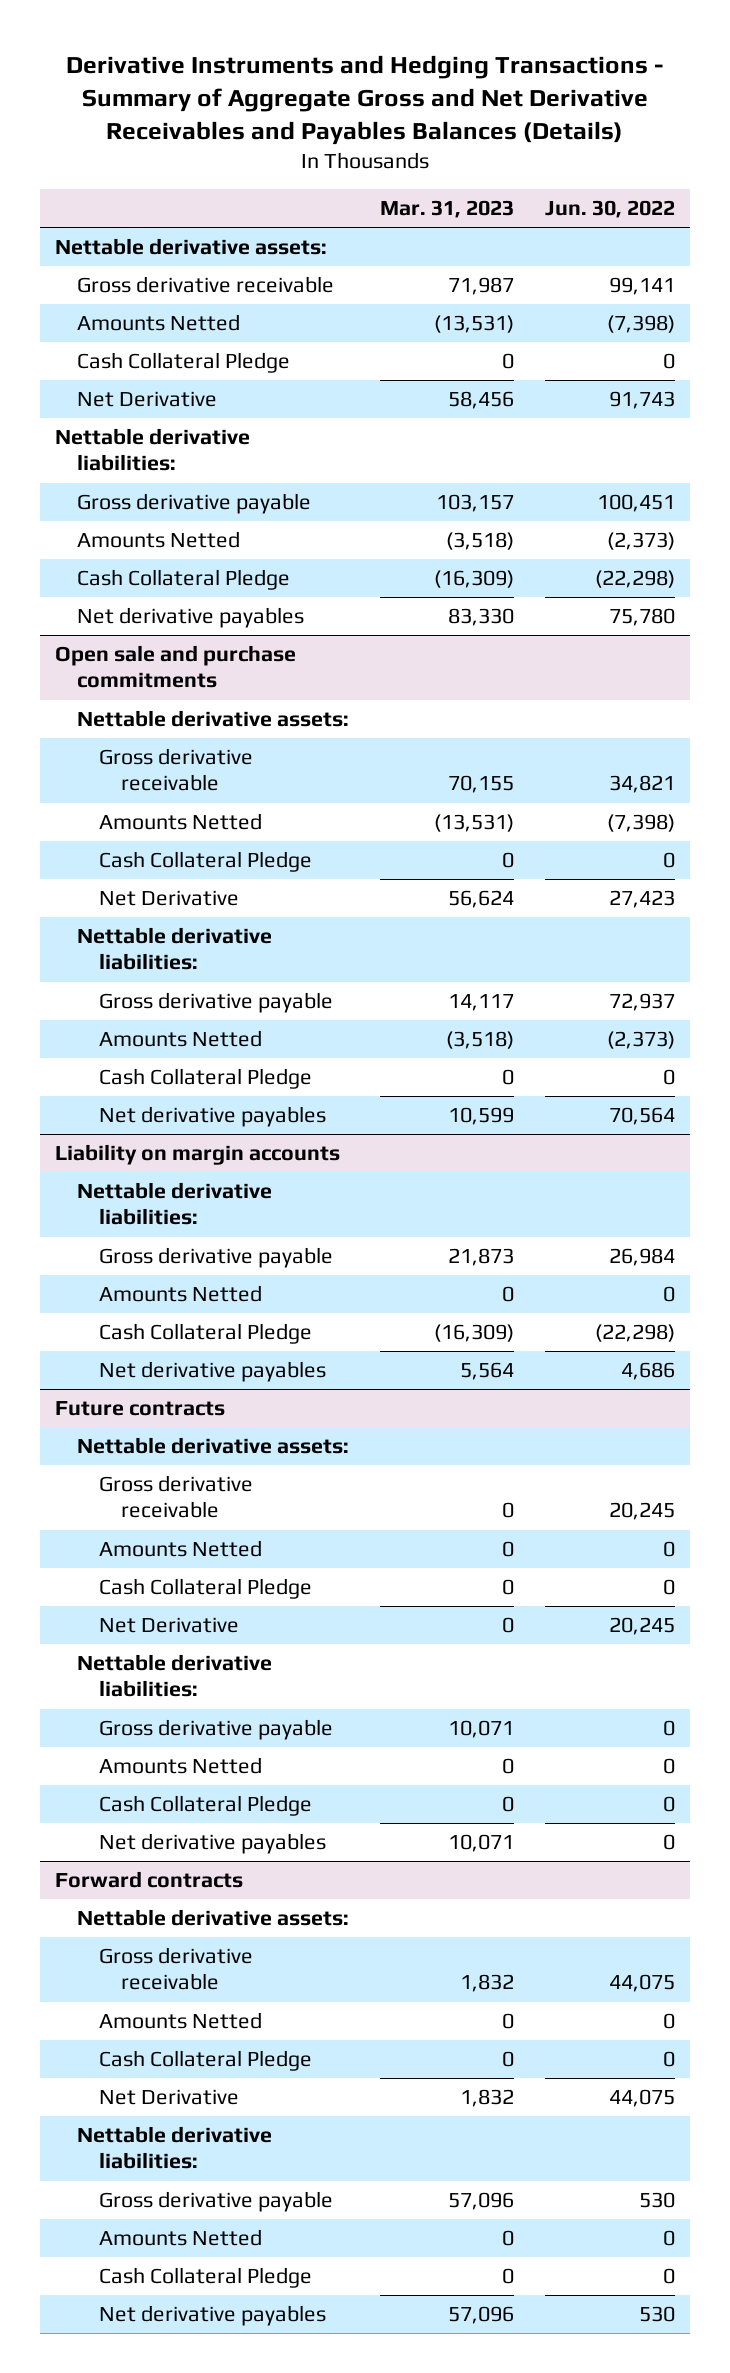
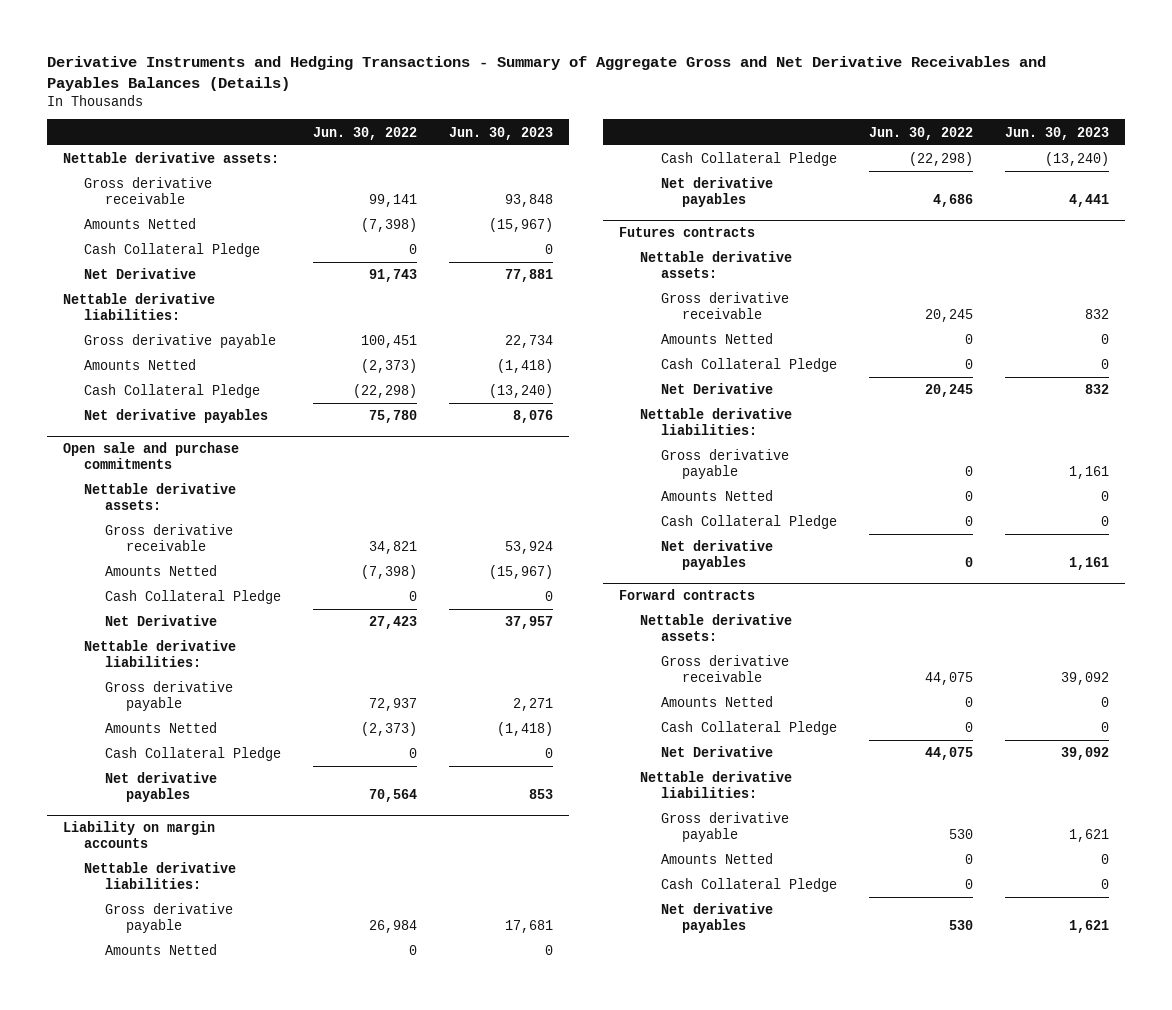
- | Mar. 31, 2023 | Jun. 30, 2022
+ | Jun. 30, 2022 | Jun. 30, 2023
- Future contracts
+ Futures contracts

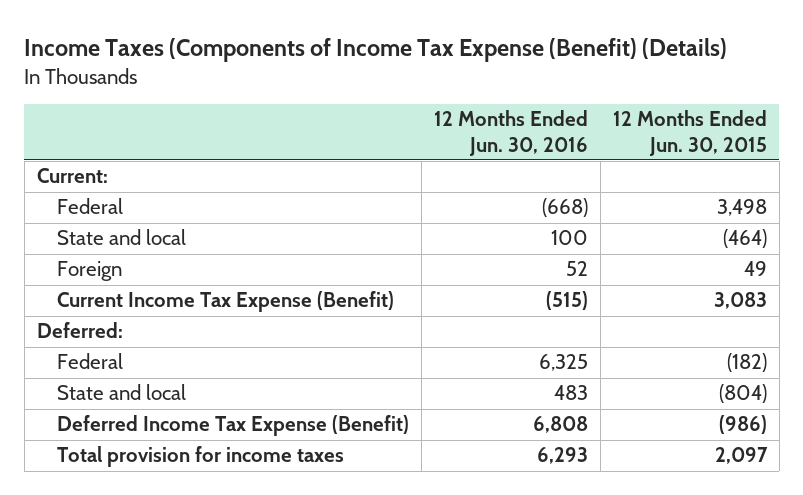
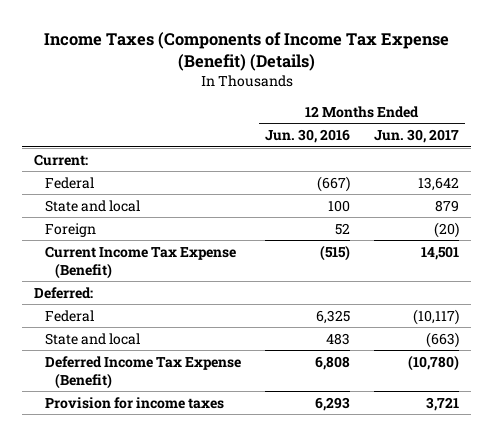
- | 12 Months Ended Jun. 30, 2016 | 12 Months Ended Jun. 30, 2015
+ | 12 Months Ended Jun. 30, 2016 | 12 Months Ended Jun. 30, 2017
- Federal | (668) | 3,498
+ Federal | (667) | 13,642
- Total provision for income taxes | 6,293 | 2,097
+ Provision for income taxes | 6,293 | 3,721

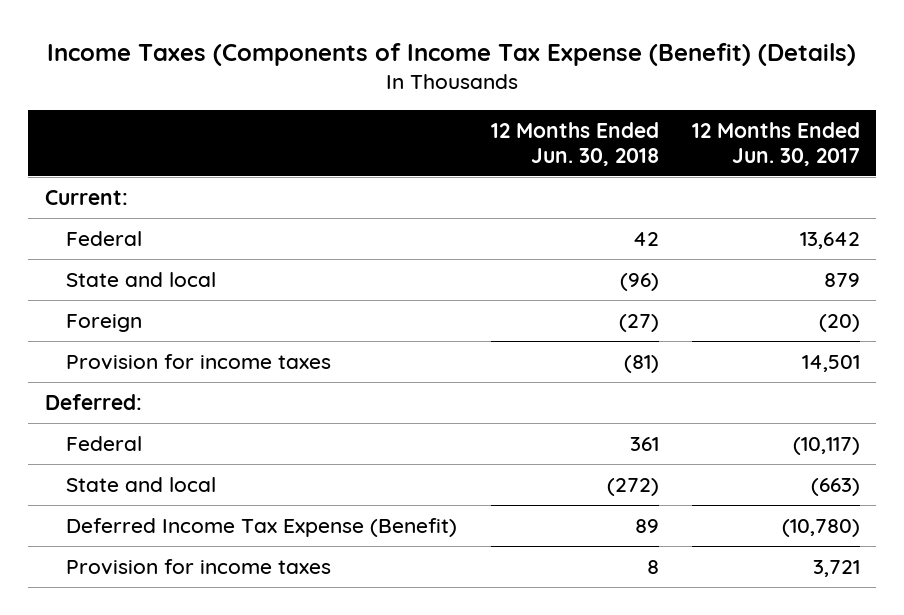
- | 12 Months Ended Jun. 30, 2016 | 12 Months Ended Jun. 30, 2017
+ | 12 Months Ended Jun. 30, 2018 | 12 Months Ended Jun. 30, 2017
- Current Income Tax Expense (Benefit) | (515) | 14,501
+ Provision for income taxes | (81) | 14,501

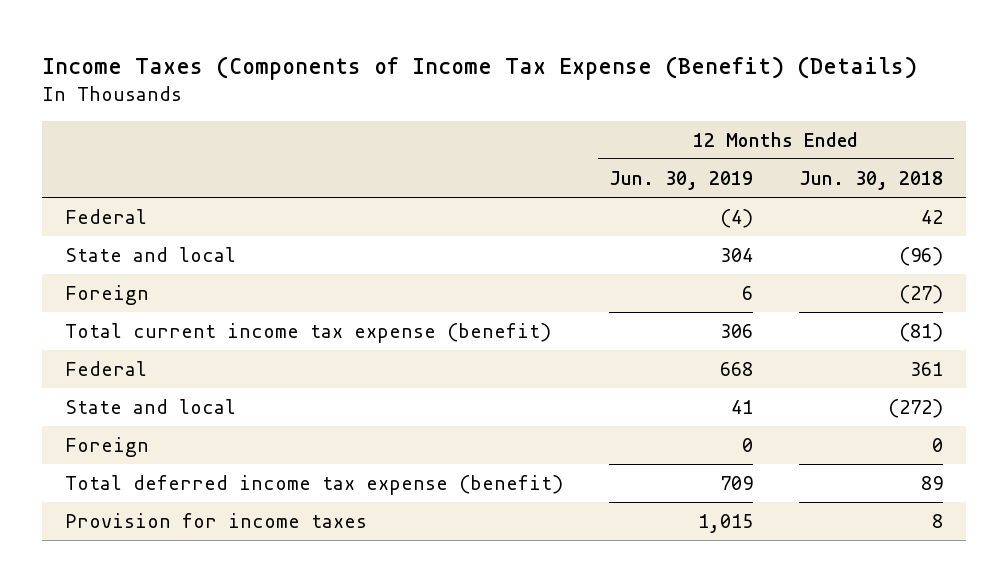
- | 12 Months Ended Jun. 30, 2018 | 12 Months Ended Jun. 30, 2017
+ | 12 Months Ended Jun. 30, 2019 | 12 Months Ended Jun. 30, 2018
- Current:
- Provision for income taxes | (81) | 14,501
- Deferred:
+ Total current income tax expense (benefit) | 306 | (81)
- Deferred Income Tax Expense (Benefit) | 89 | (10,780)
+ Foreign | 0 | 0
+ Total deferred income tax expense (benefit) | 709 | 89

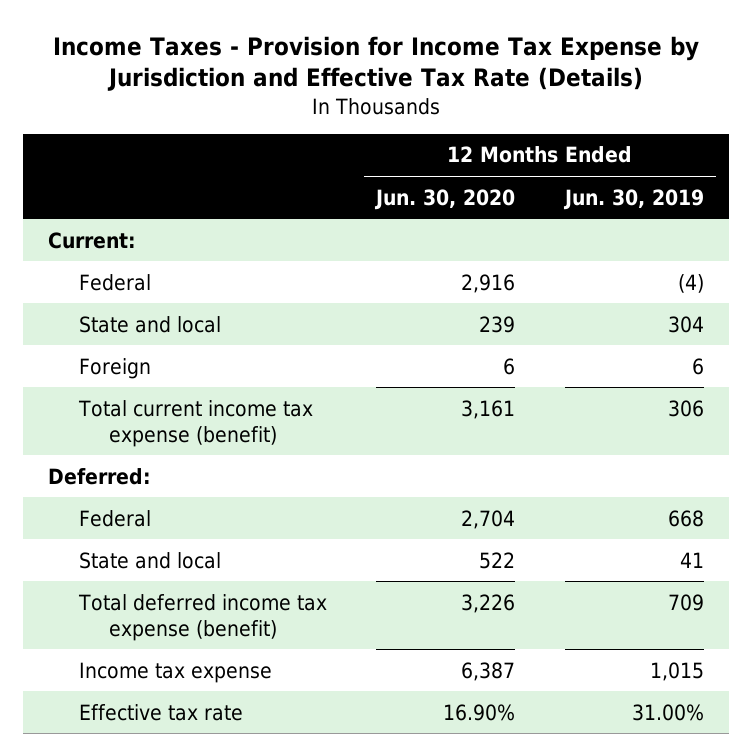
- Income Taxes (Components of Income Tax Expense (Benefit) (Details)
+ Income Taxes - Provision for Income Tax Expense by Jurisdiction and Effective Tax Rate (Details)
- | 12 Months Ended Jun. 30, 2019 | 12 Months Ended Jun. 30, 2018
+ | 12 Months Ended Jun. 30, 2020 | 12 Months Ended Jun. 30, 2019
+ Current:
+ Deferred:
- Foreign | 0 | 0
- Provision for income taxes | 1,015 | 8
+ Income tax expense | 6,387 | 1,015
+ Effective tax rate | 16.90% | 31.00%

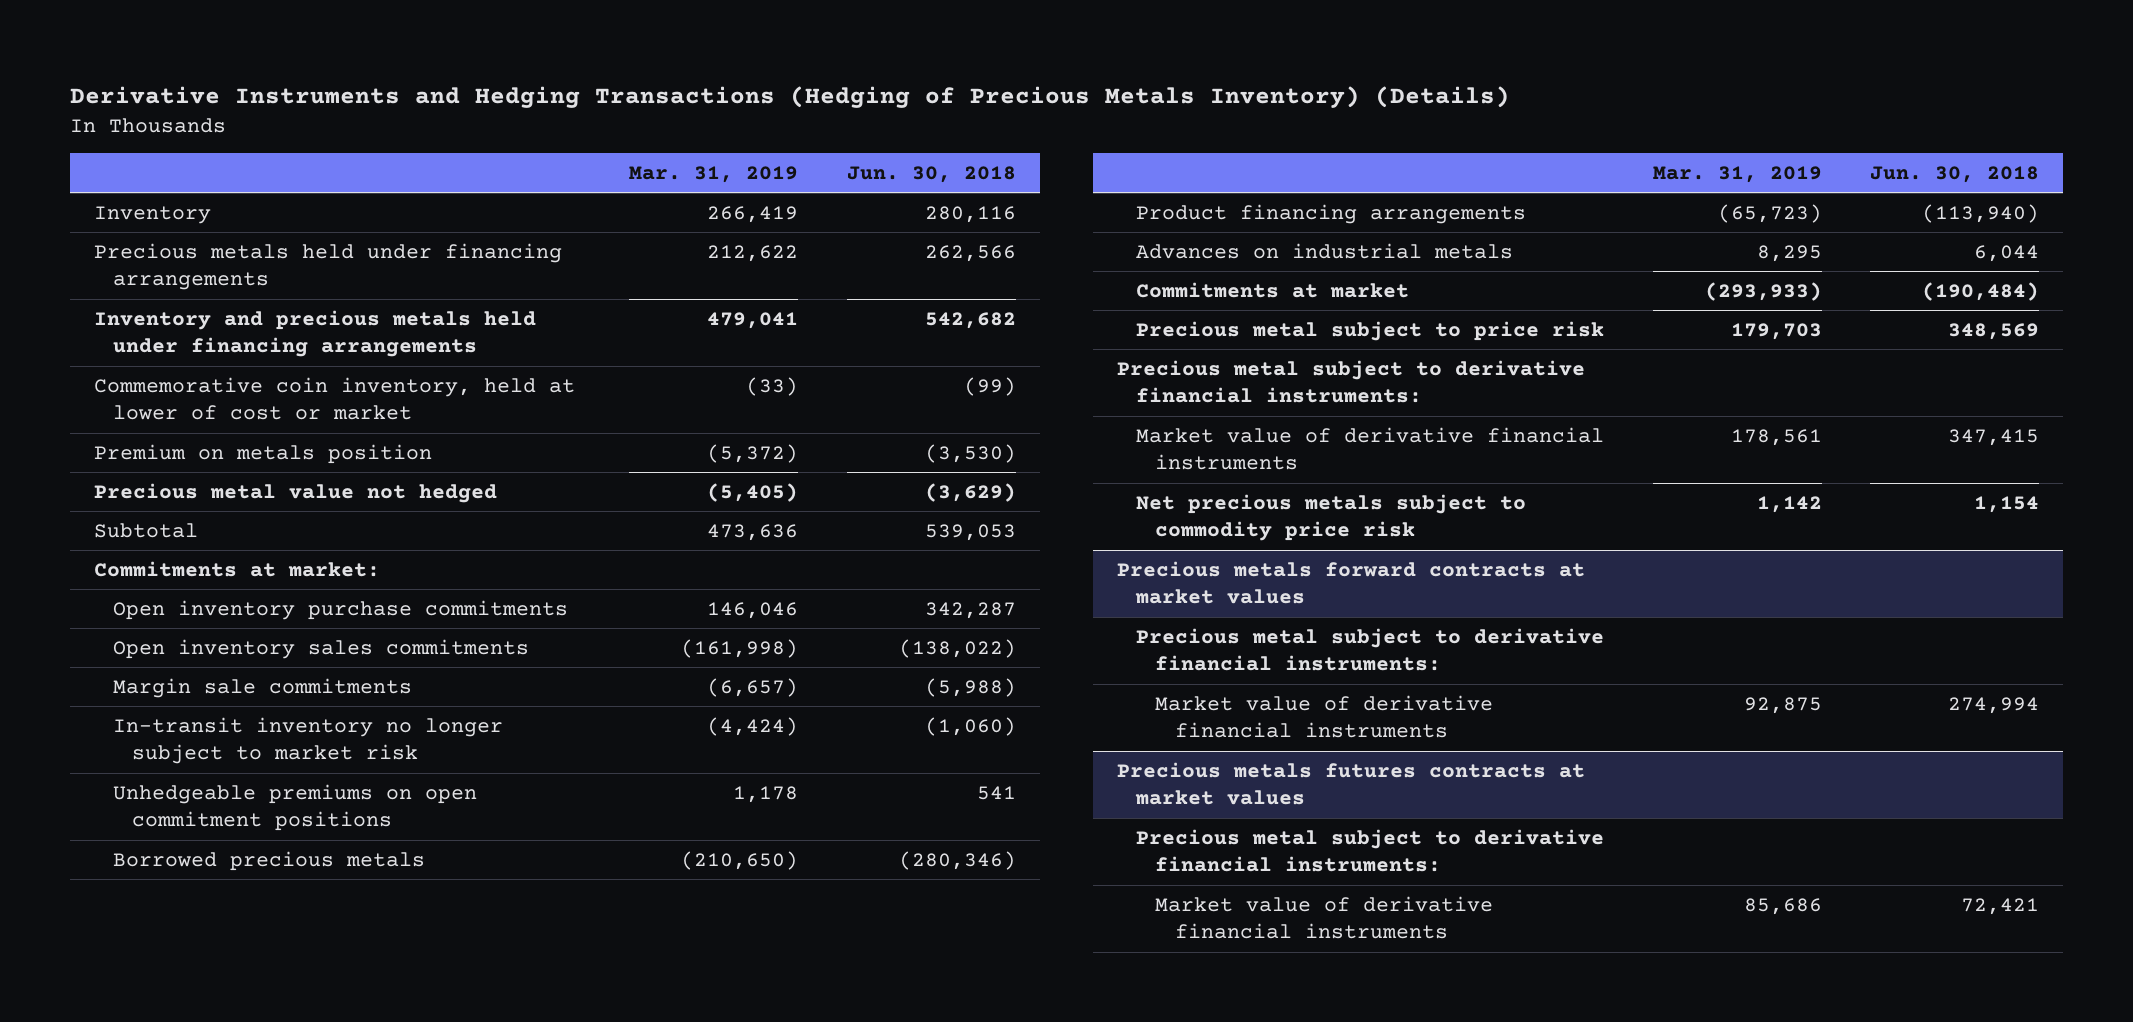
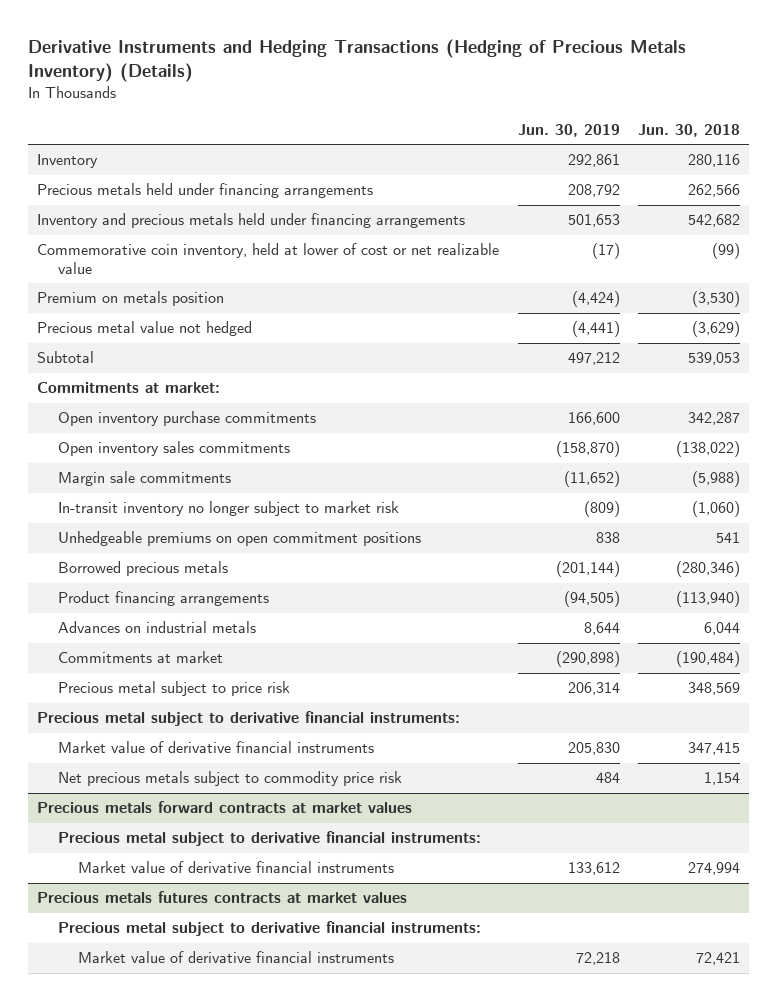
- | Mar. 31, 2019 | Jun. 30, 2018
+ | Jun. 30, 2019 | Jun. 30, 2018
- Commemorative coin inventory, held at lower of cost or market | (33) | (99)
+ Commemorative coin inventory, held at lower of cost or net realizable value | (17) | (99)

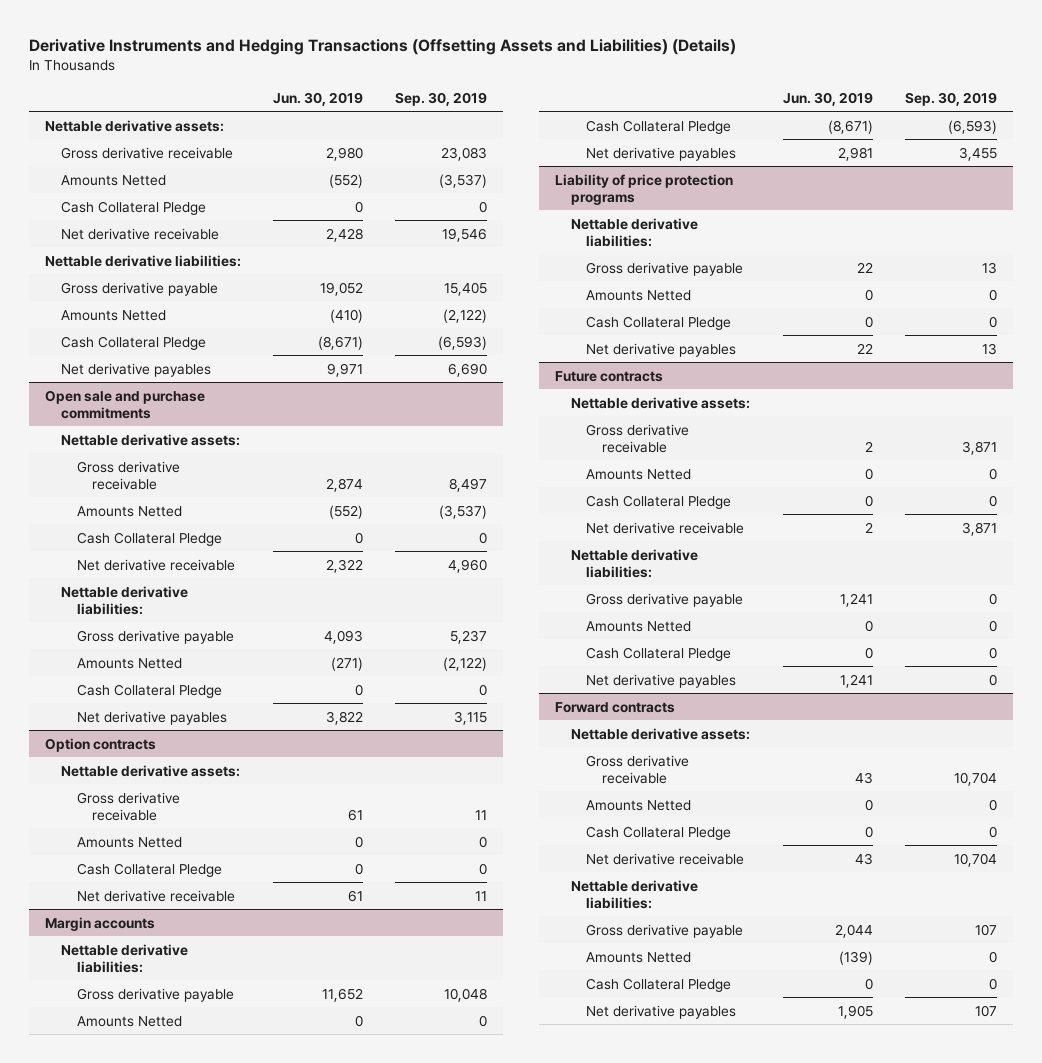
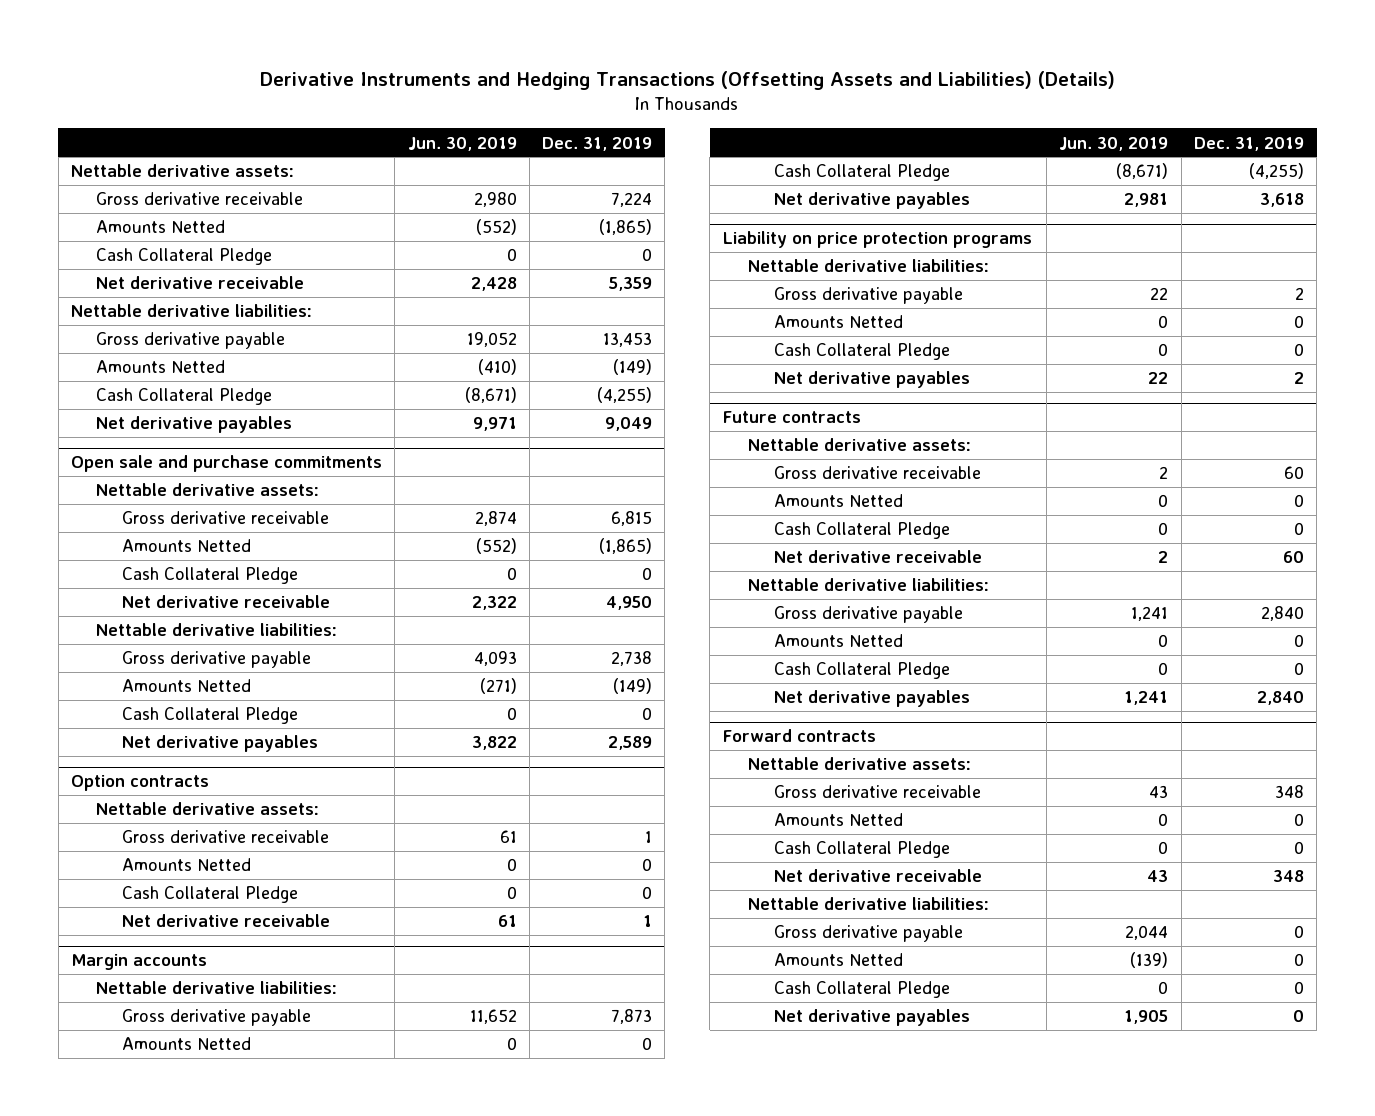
- | Jun. 30, 2019 | Sep. 30, 2019
+ | Jun. 30, 2019 | Dec. 31, 2019
- Liability of price protection programs
+ Liability on price protection programs

